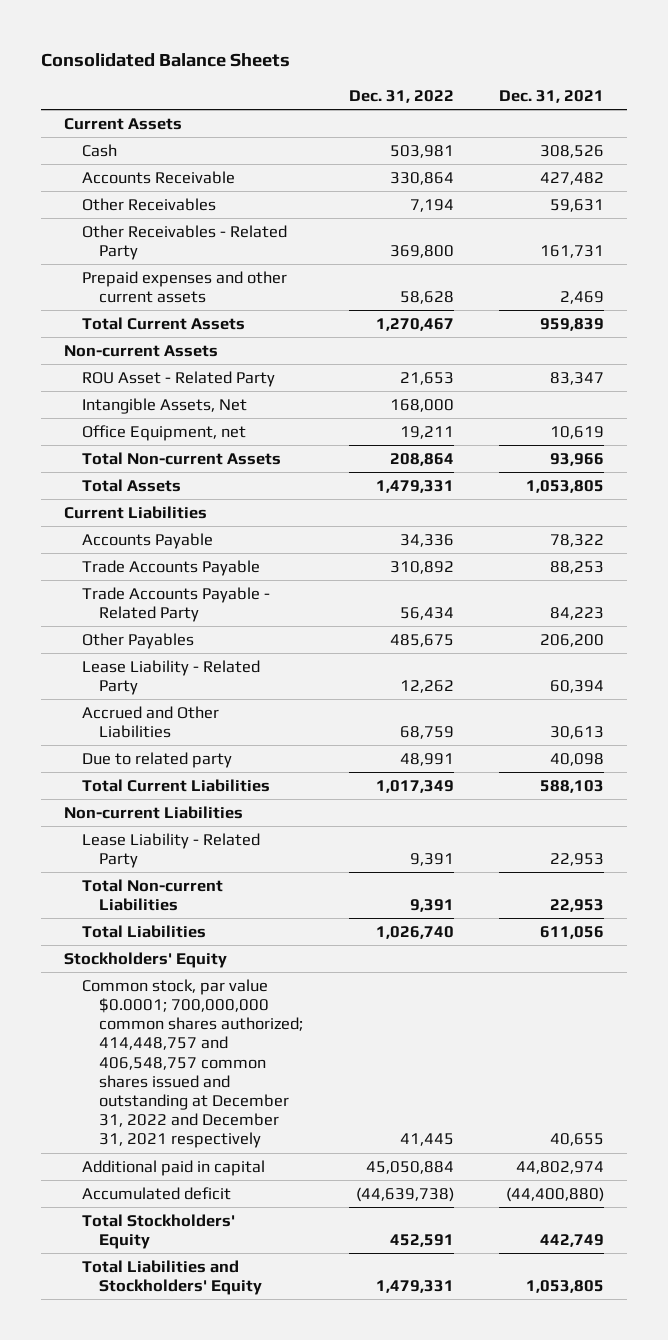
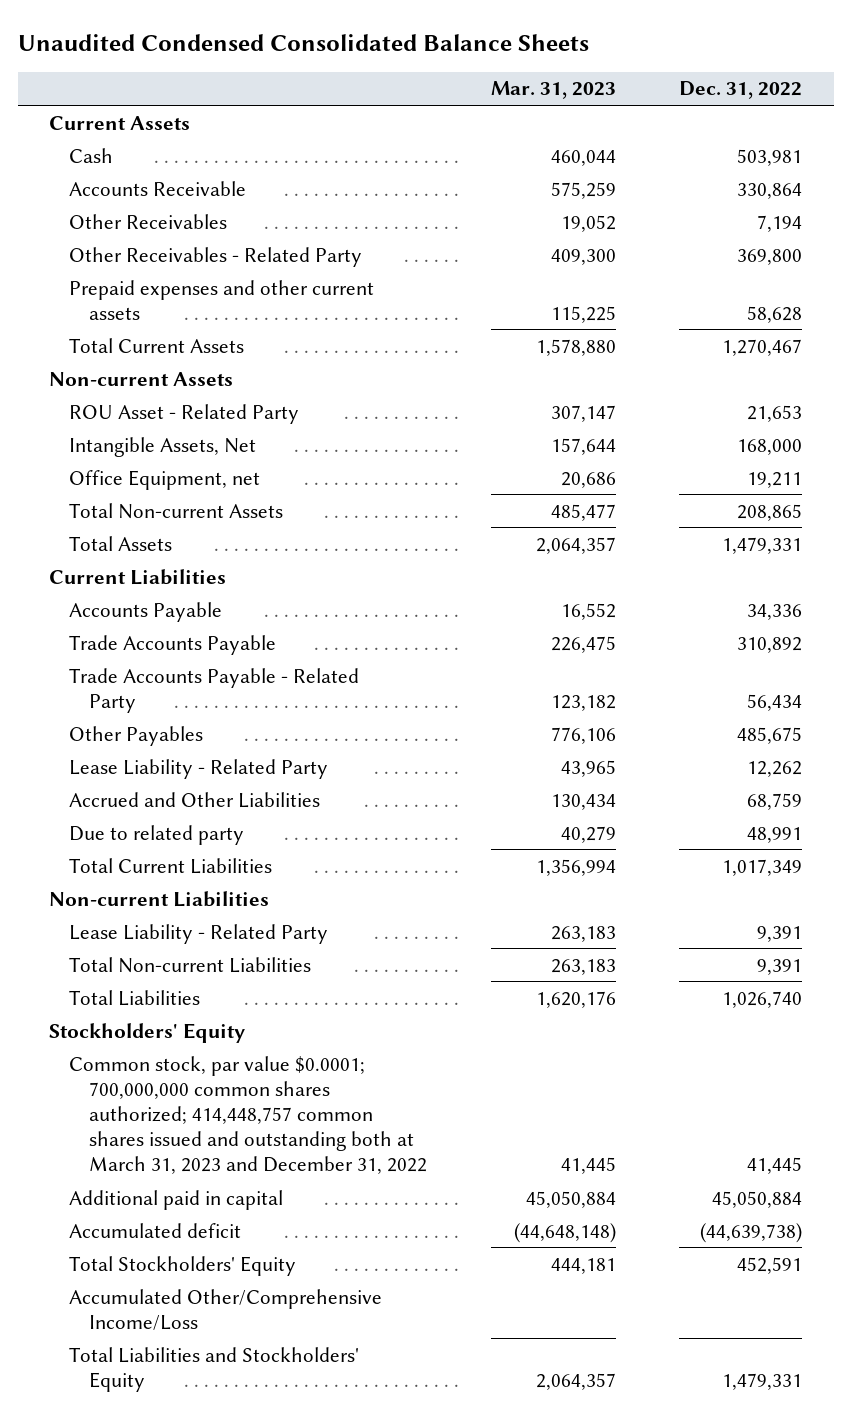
- Consolidated Balance Sheets
+ Unaudited Condensed Consolidated Balance Sheets
- | Dec. 31, 2022 | Dec. 31, 2021
+ | Mar. 31, 2023 | Dec. 31, 2022
- Total Non-current Assets | 208,864 | 93,966
+ Total Non-current Assets | 485,477 | 208,865
- Common stock, par value $0.0001; 700,000,000 common shares authorized; 414,448,757 and 406,548,757 common shares issued and outstanding at December 31, 2022 and December 31, 2021 respectively | 41,445 | 40,655
+ Common stock, par value $0.0001; 700,000,000 common shares authorized; 414,448,757 common shares issued and outstanding both at March 31, 2023 and December 31, 2022 | 41,445 | 41,445
+ Accumulated Other/Comprehensive Income/Loss

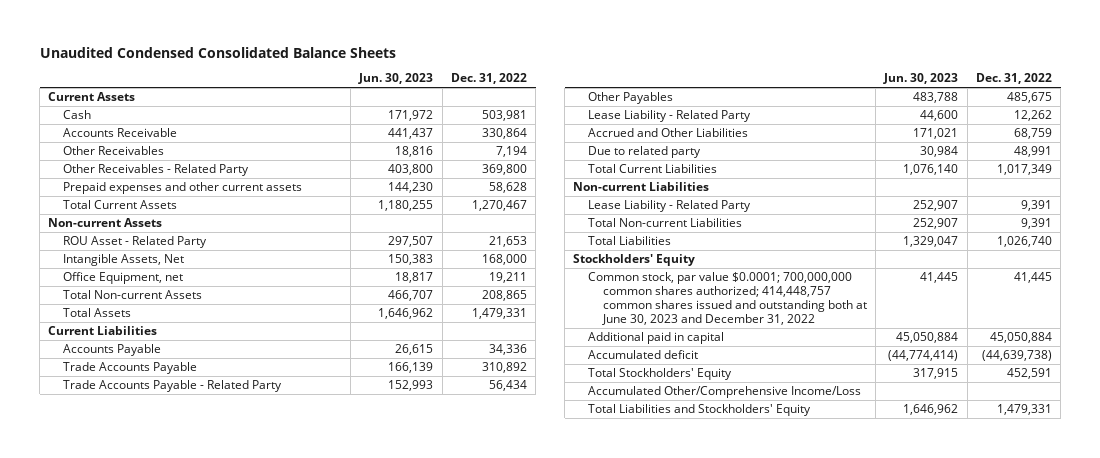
- | Mar. 31, 2023 | Dec. 31, 2022
+ | Jun. 30, 2023 | Dec. 31, 2022
- Common stock, par value $0.0001; 700,000,000 common shares authorized; 414,448,757 common shares issued and outstanding both at March 31, 2023 and December 31, 2022 | 41,445 | 41,445
+ Common stock, par value $0.0001; 700,000,000 common shares authorized; 414,448,757 common shares issued and outstanding both at June 30, 2023 and December 31, 2022 | 41,445 | 41,445

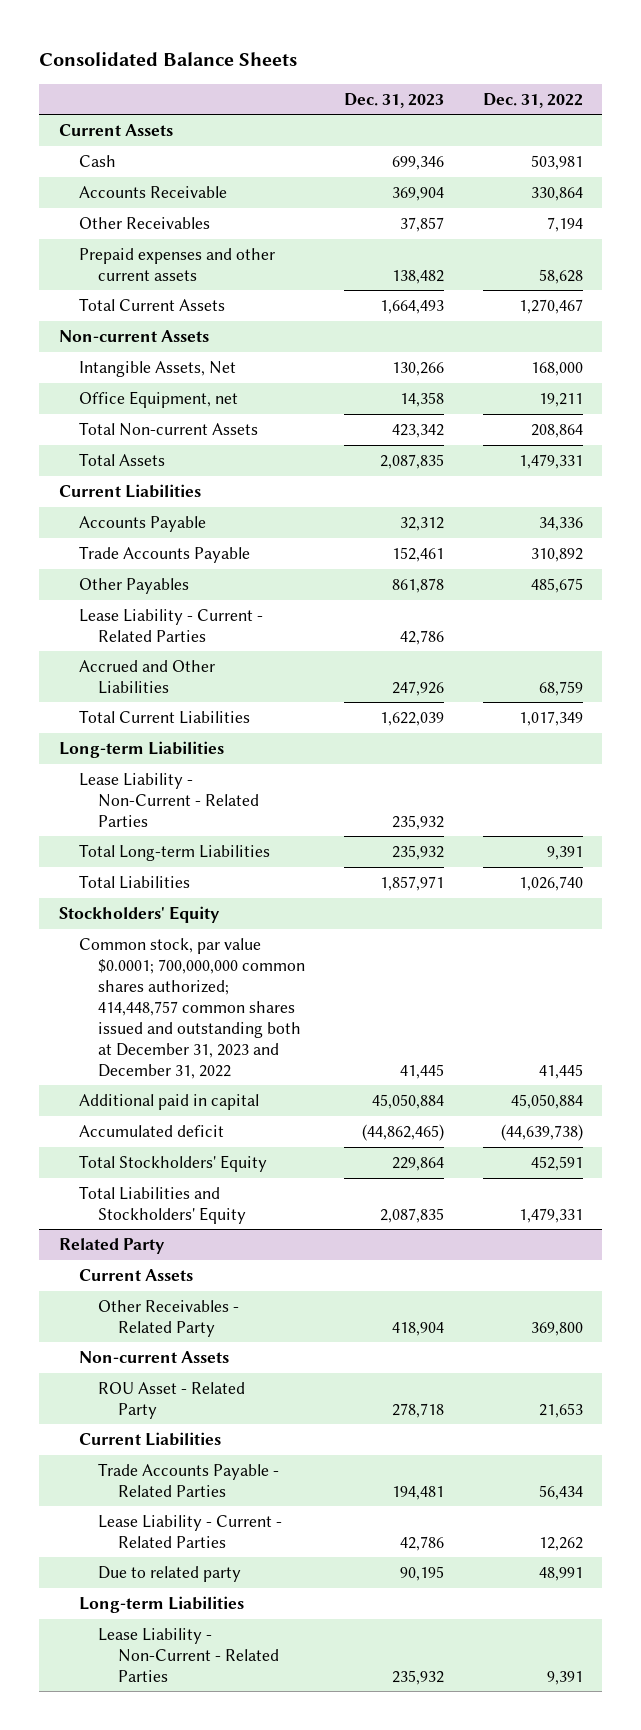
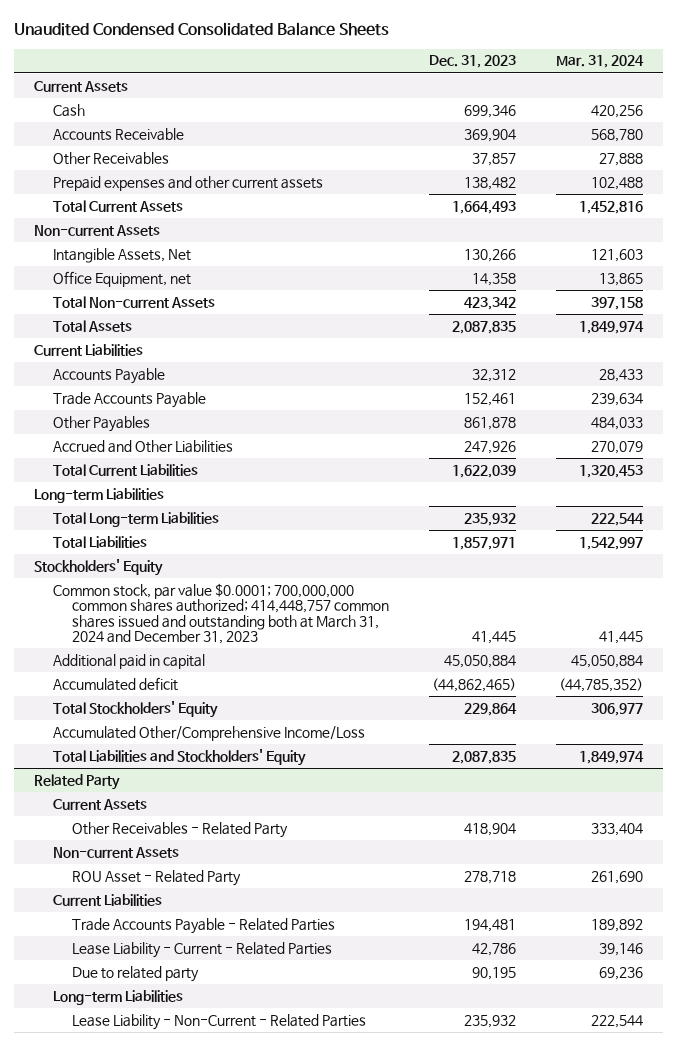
- Consolidated Balance Sheets
+ Unaudited Condensed Consolidated Balance Sheets
- | Dec. 31, 2023 | Dec. 31, 2022
+ | Dec. 31, 2023 | Mar. 31, 2024
- Lease Liability - Current - Related Parties | 42,786 |
- Lease Liability - Non-Current - Related Parties | 235,932 |
- Common stock, par value $0.0001; 700,000,000 common shares authorized; 414,448,757 common shares issued and outstanding both at December 31, 2023 and December 31, 2022 | 41,445 | 41,445
+ Common stock, par value $0.0001; 700,000,000 common shares authorized; 414,448,757 common shares issued and outstanding both at March 31, 2024 and December 31, 2023 | 41,445 | 41,445
+ Accumulated Other/Comprehensive Income/Loss

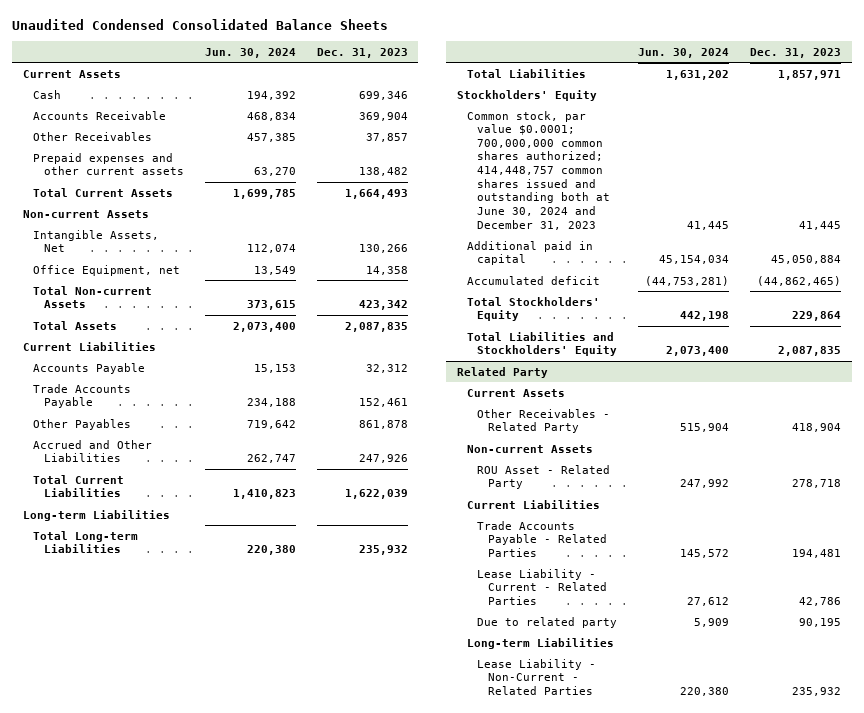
- | Dec. 31, 2023 | Mar. 31, 2024
+ | Jun. 30, 2024 | Dec. 31, 2023
- Common stock, par value $0.0001; 700,000,000 common shares authorized; 414,448,757 common shares issued and outstanding both at March 31, 2024 and December 31, 2023 | 41,445 | 41,445
+ Common stock, par value $0.0001; 700,000,000 common shares authorized; 414,448,757 common shares issued and outstanding both at June 30, 2024 and December 31, 2023 | 41,445 | 41,445
- Accumulated Other/Comprehensive Income/Loss

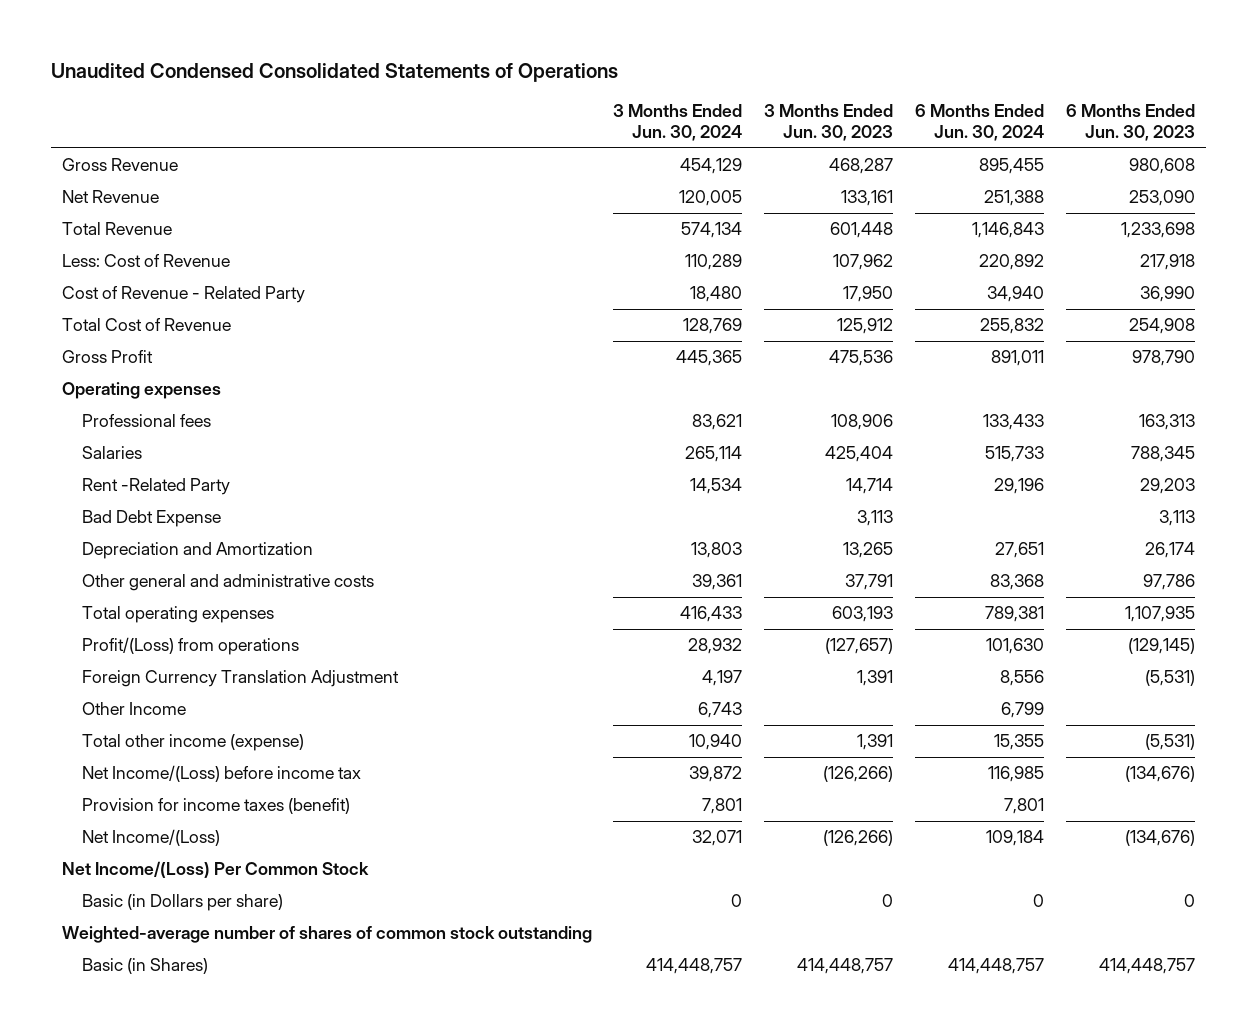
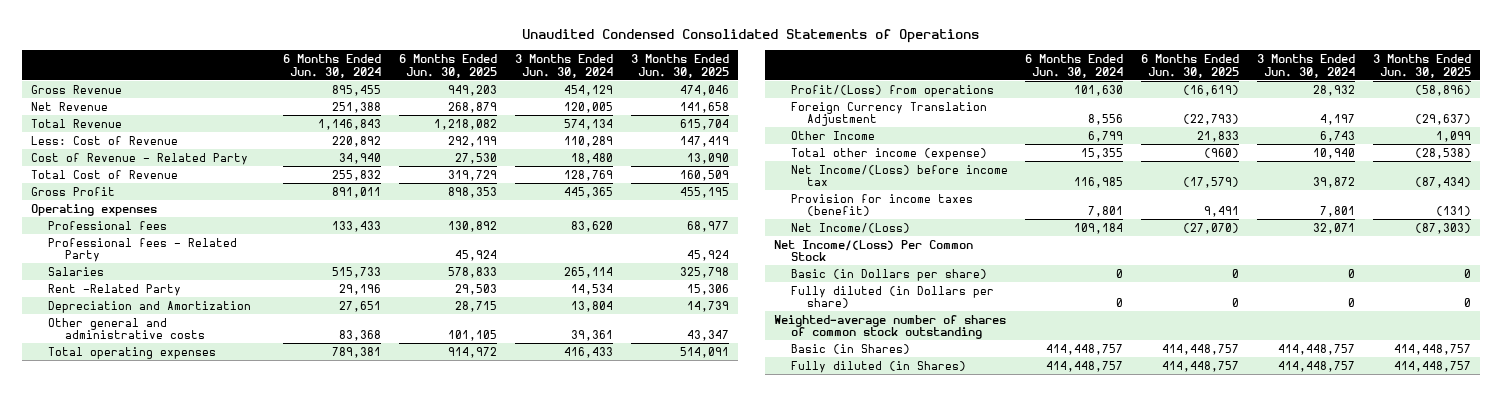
- | 3 Months Ended Jun. 30, 2024 | 3 Months Ended Jun. 30, 2023 | 6 Months Ended Jun. 30, 2024 | 6 Months Ended Jun. 30, 2023
+ | 6 Months Ended Jun. 30, 2024 | 6 Months Ended Jun. 30, 2025 | 3 Months Ended Jun. 30, 2024 | 3 Months Ended Jun. 30, 2025
- Professional fees | 83,621 | 108,906 | 133,433 | 163,313
+ Professional fees | 133,433 | 130,892 | 83,620 | 68,977
+ Professional fees - Related Party | | 45,924 | | 45,924
- Bad Debt Expense | | 3,113 | | 3,113
- Depreciation and Amortization | 13,803 | 13,265 | 27,651 | 26,174
+ Depreciation and Amortization | 27,651 | 28,715 | 13,804 | 14,739
+ Fully diluted (in Dollars per share) | 0 | 0 | 0 | 0
+ Fully diluted (in Shares) | 414,448,757 | 414,448,757 | 414,448,757 | 414,448,757

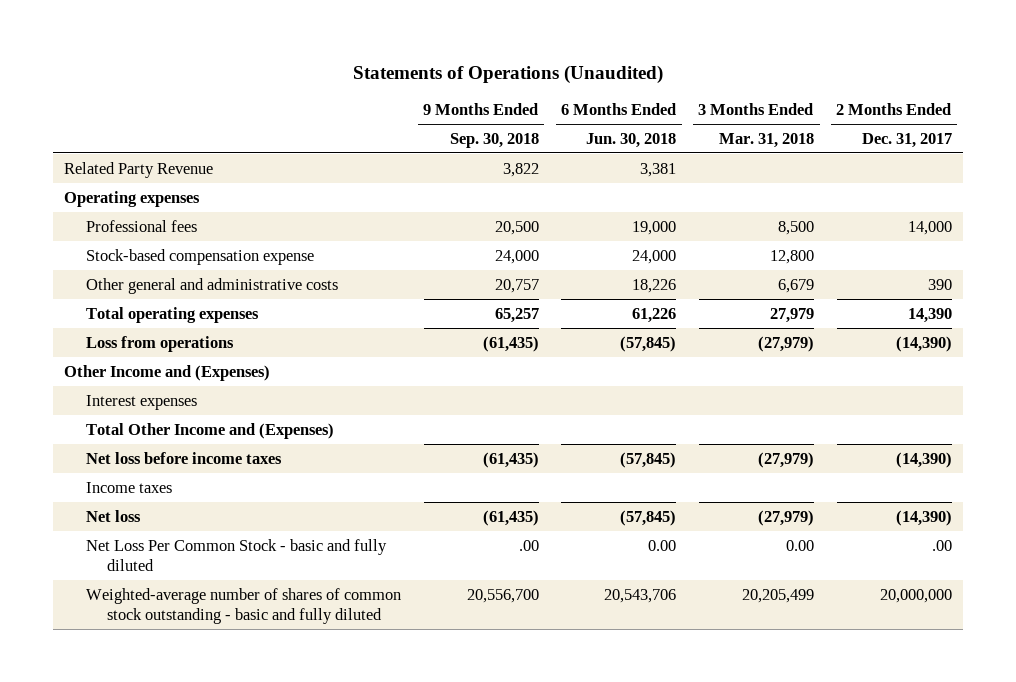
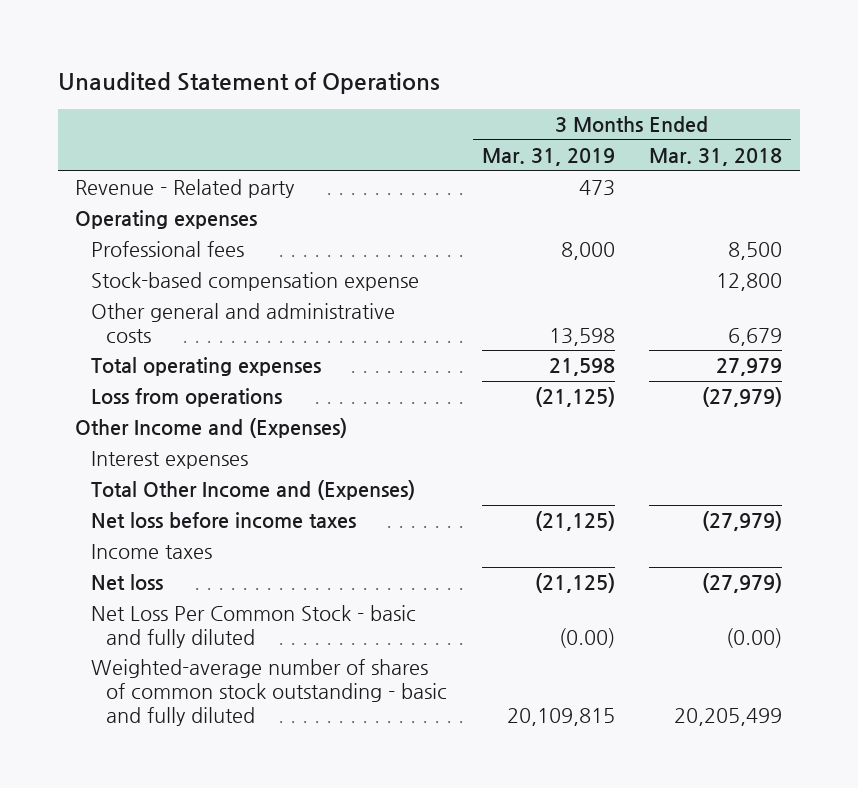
- Statements of Operations (Unaudited)
+ Unaudited Statement of Operations
- | 9 Months Ended Sep. 30, 2018 | 6 Months Ended Jun. 30, 2018 | 3 Months Ended Mar. 31, 2018 | 2 Months Ended Dec. 31, 2017
+ | 3 Months Ended Mar. 31, 2019 | 3 Months Ended Mar. 31, 2018
- Related Party Revenue | 3,822 | 3,381 | |
+ Revenue - Related party | 473 |
- Net Loss Per Common Stock - basic and fully diluted | .00 | 0.00 | 0.00 | .00
+ Net Loss Per Common Stock - basic and fully diluted | (0.00) | (0.00)

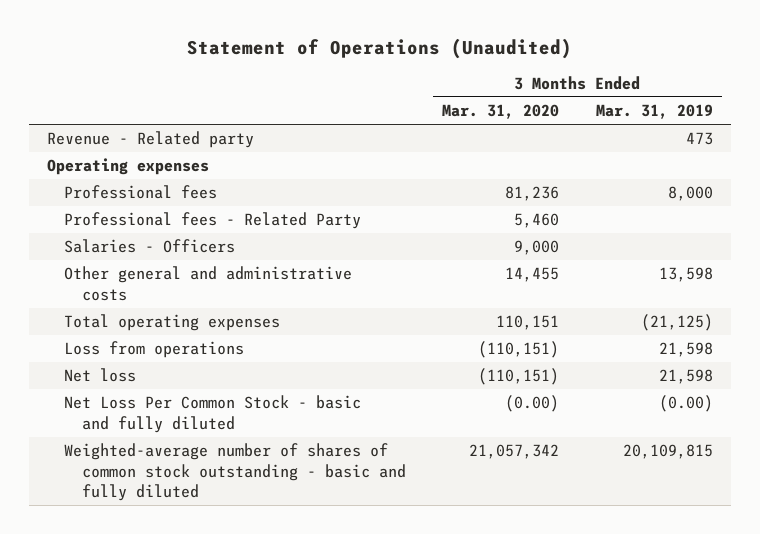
- Unaudited Statement of Operations
+ Statement of Operations (Unaudited)
- | 3 Months Ended Mar. 31, 2019 | 3 Months Ended Mar. 31, 2018
+ | 3 Months Ended Mar. 31, 2020 | 3 Months Ended Mar. 31, 2019
- Stock-based compensation expense | | 12,800
+ Professional fees - Related Party | 5,460 |
+ Salaries - Officers | 9,000 |
- Total operating expenses | 21,598 | 27,979
- Loss from operations | (21,125) | (27,979)
- Other Income and (Expenses)
- Interest expenses
- Total Other Income and (Expenses)
- Net loss before income taxes | (21,125) | (27,979)
- Income taxes
- Net loss | (21,125) | (27,979)
+ Total operating expenses | 110,151 | (21,125)
+ Loss from operations | (110,151) | 21,598
+ Net loss | (110,151) | 21,598

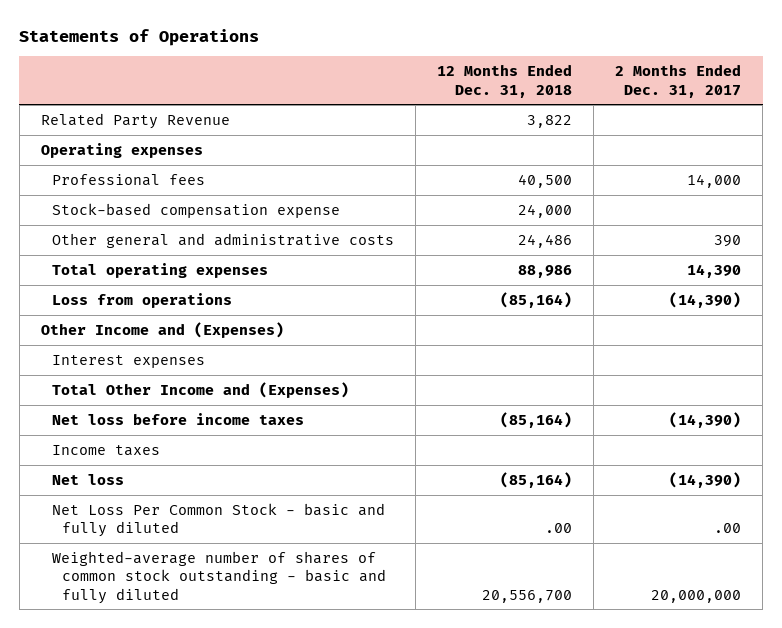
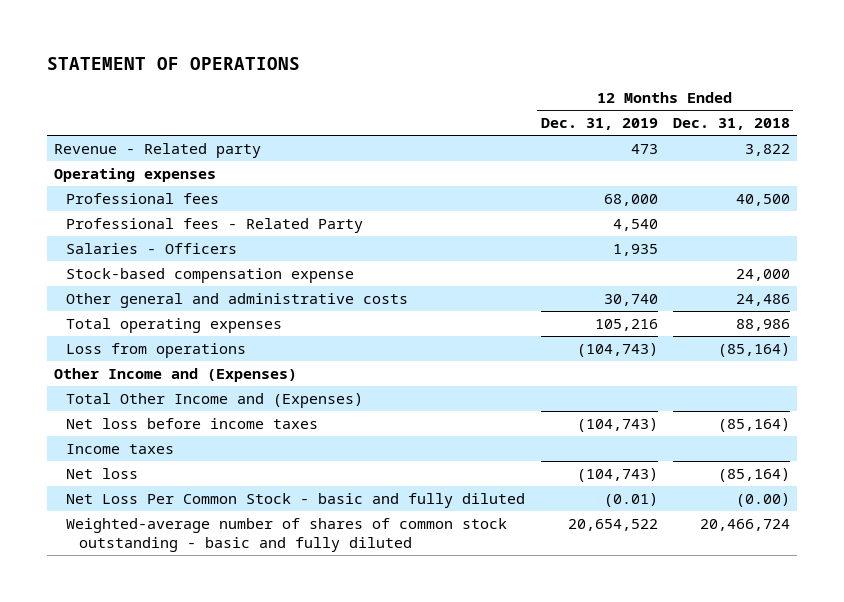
- Statements of Operations
+ STATEMENT OF OPERATIONS
- | 12 Months Ended Dec. 31, 2018 | 2 Months Ended Dec. 31, 2017
+ | 12 Months Ended Dec. 31, 2019 | 12 Months Ended Dec. 31, 2018
- Related Party Revenue | 3,822 |
+ Revenue - Related party | 473 | 3,822
+ Professional fees - Related Party | 4,540 |
+ Salaries - Officers | 1,935 |
- Interest expenses
- Net Loss Per Common Stock - basic and fully diluted | .00 | .00
- Weighted-average number of shares of common stock outstanding - basic and fully diluted | 20,556,700 | 20,000,000
+ Net Loss Per Common Stock - basic and fully diluted | (0.01) | (0.00)
+ Weighted-average number of shares of common stock outstanding - basic and fully diluted | 20,654,522 | 20,466,724

